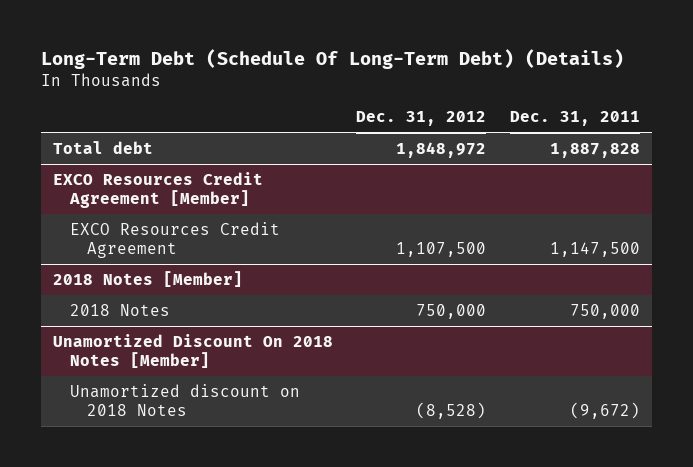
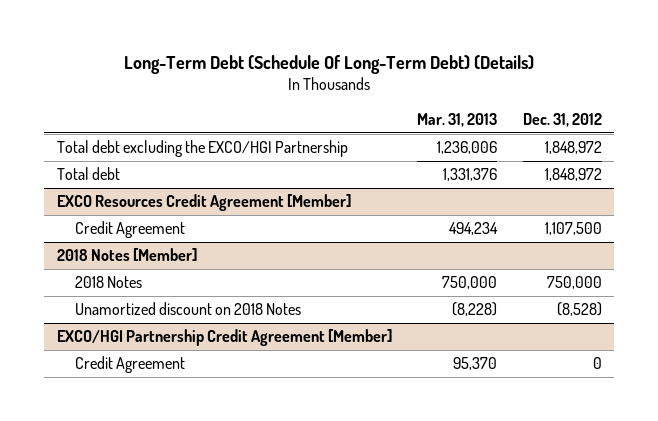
- | Dec. 31, 2012 | Dec. 31, 2011
+ | Mar. 31, 2013 | Dec. 31, 2012
+ Total debt excluding the EXCO/HGI Partnership | 1,236,006 | 1,848,972
@ EXCO Resources Credit Agreement [Member]
- EXCO Resources Credit Agreement | 1,107,500 | 1,147,500
+ Credit Agreement | 494,234 | 1,107,500
- Unamortized Discount On 2018 Notes [Member]
+ EXCO/HGI Partnership Credit Agreement [Member]
+ Credit Agreement | 95,370 | 0

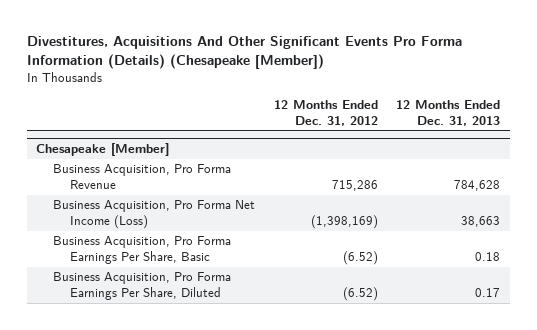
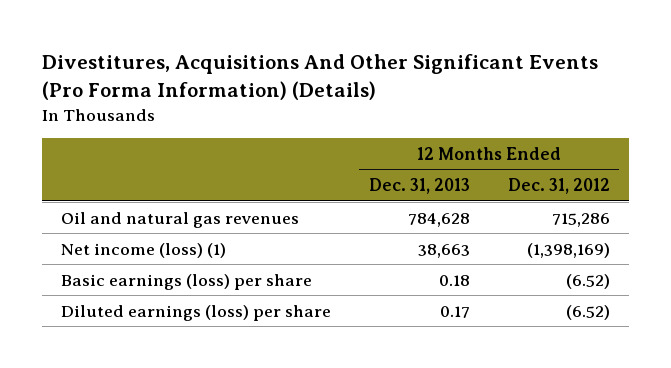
- Divestitures, Acquisitions And Other Significant Events Pro Forma Information (Details) (Chesapeake [Member])
+ Divestitures, Acquisitions And Other Significant Events (Pro Forma Information) (Details)
- | 12 Months Ended Dec. 31, 2012 | 12 Months Ended Dec. 31, 2013
+ | 12 Months Ended Dec. 31, 2013 | 12 Months Ended Dec. 31, 2012
- Chesapeake [Member]
- Business Acquisition, Pro Forma Revenue | 715,286 | 784,628
- Business Acquisition, Pro Forma Net Income (Loss) | (1,398,169) | 38,663
- Business Acquisition, Pro Forma Earnings Per Share, Basic | (6.52) | 0.18
- Business Acquisition, Pro Forma Earnings Per Share, Diluted | (6.52) | 0.17
+ Oil and natural gas revenues | 784,628 | 715,286
+ Net income (loss) (1) | 38,663 | (1,398,169)
+ Basic earnings (loss) per share | 0.18 | (6.52)
+ Diluted earnings (loss) per share | 0.17 | (6.52)

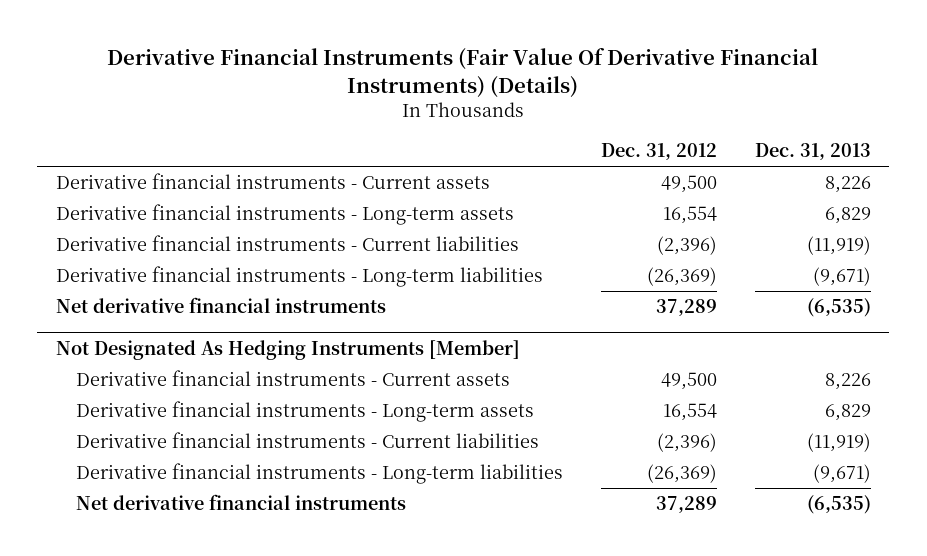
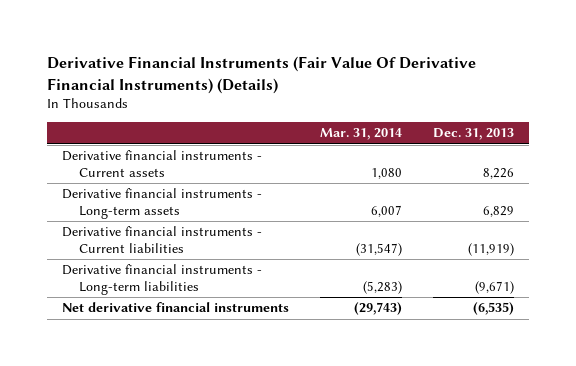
- | Dec. 31, 2012 | Dec. 31, 2013
+ | Mar. 31, 2014 | Dec. 31, 2013
- Not Designated As Hedging Instruments [Member]
- Derivative financial instruments - Current assets | 49,500 | 8,226
- Derivative financial instruments - Long-term assets | 16,554 | 6,829
- Derivative financial instruments - Current liabilities | (2,396) | (11,919)
- Derivative financial instruments - Long-term liabilities | (26,369) | (9,671)
- Net derivative financial instruments | 37,289 | (6,535)

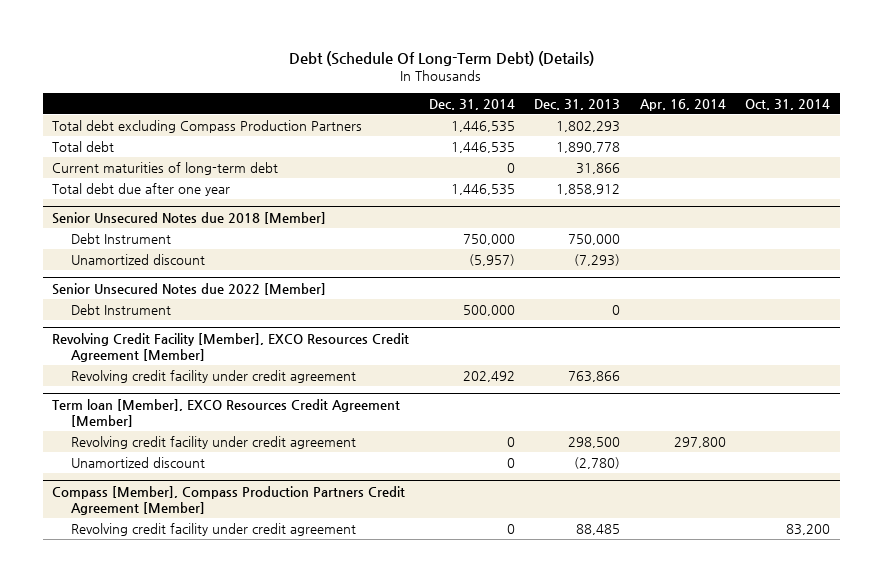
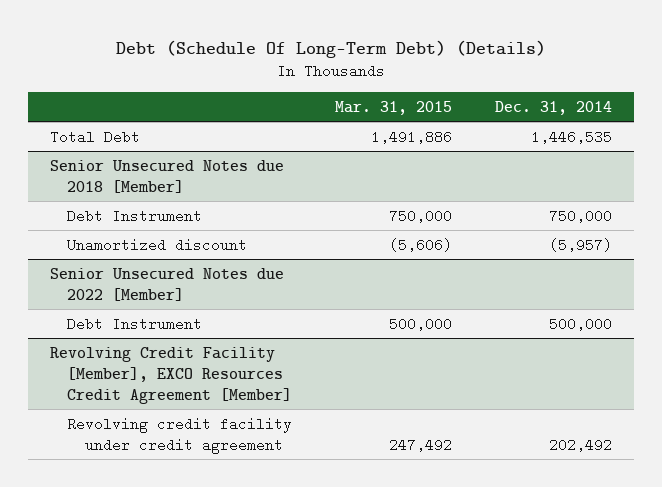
- | Dec. 31, 2014 | Dec. 31, 2013 | Apr. 16, 2014 | Oct. 31, 2014
+ | Mar. 31, 2015 | Dec. 31, 2014
- Total debt excluding Compass Production Partners | 1,446,535 | 1,802,293 | |
- Total debt | 1,446,535 | 1,890,778 | |
- Current maturities of long-term debt | 0 | 31,866 | |
- Total debt due after one year | 1,446,535 | 1,858,912 | |
+ Total Debt | 1,491,886 | 1,446,535
- Term loan [Member], EXCO Resources Credit Agreement [Member]
- Revolving credit facility under credit agreement | 0 | 298,500 | 297,800 |
- Unamortized discount | 0 | (2,780) | |
- Compass [Member], Compass Production Partners Credit Agreement [Member]
- Revolving credit facility under credit agreement | 0 | 88,485 | | 83,200

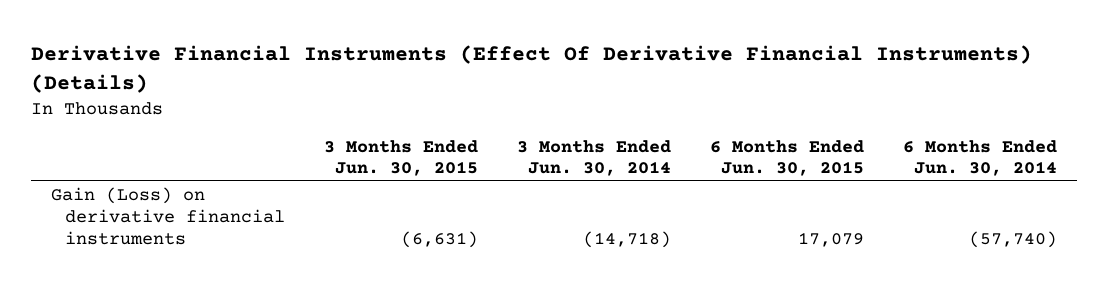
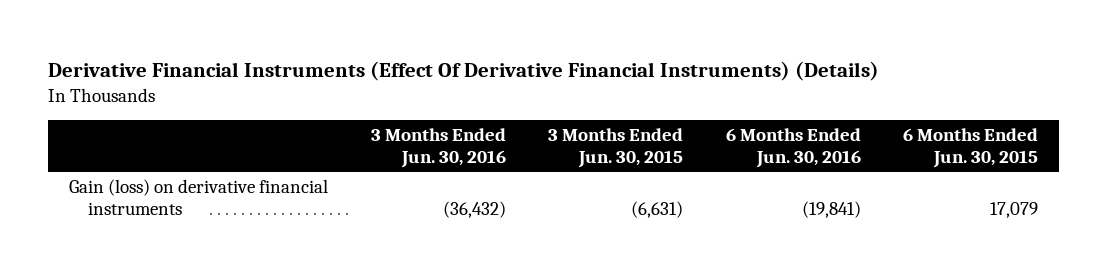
- | 3 Months Ended Jun. 30, 2015 | 3 Months Ended Jun. 30, 2014 | 6 Months Ended Jun. 30, 2015 | 6 Months Ended Jun. 30, 2014
+ | 3 Months Ended Jun. 30, 2016 | 3 Months Ended Jun. 30, 2015 | 6 Months Ended Jun. 30, 2016 | 6 Months Ended Jun. 30, 2015
- Gain (Loss) on derivative financial instruments | (6,631) | (14,718) | 17,079 | (57,740)
+ Gain (loss) on derivative financial instruments | (36,432) | (6,631) | (19,841) | 17,079

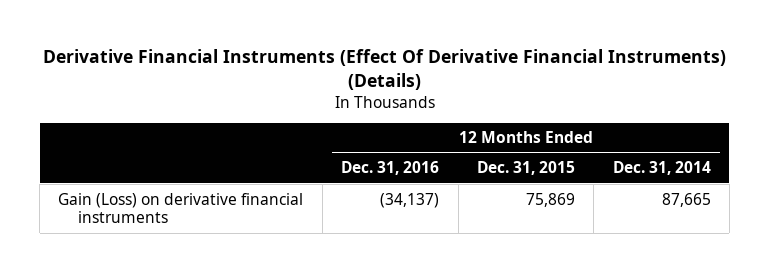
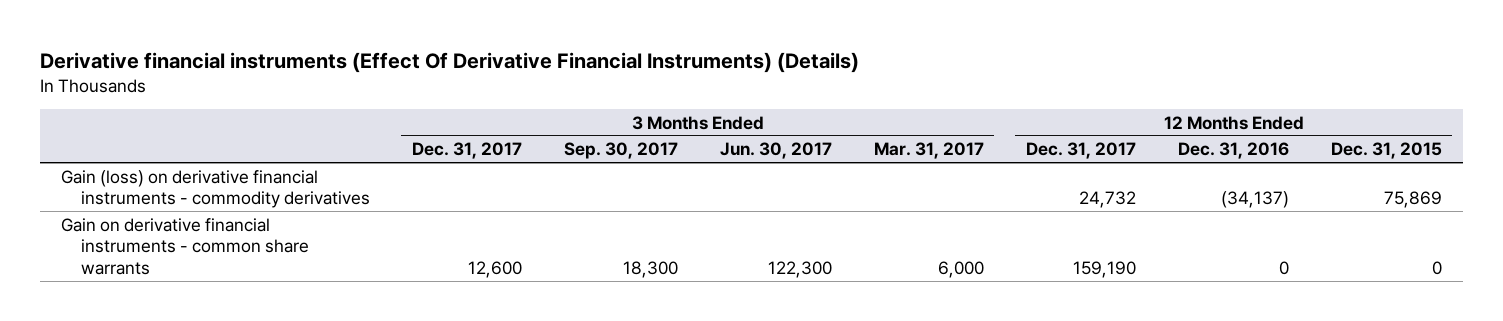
- Derivative Financial Instruments (Effect Of Derivative Financial Instruments) (Details)
+ Derivative financial instruments (Effect Of Derivative Financial Instruments) (Details)
- | 12 Months Ended Dec. 31, 2016 | 12 Months Ended Dec. 31, 2015 | 12 Months Ended Dec. 31, 2014
+ | 3 Months Ended Dec. 31, 2017 | 3 Months Ended Sep. 30, 2017 | 3 Months Ended Jun. 30, 2017 | 3 Months Ended Mar. 31, 2017 | 12 Months Ended Dec. 31, 2017 | 12 Months Ended Dec. 31, 2016 | 12 Months Ended Dec. 31, 2015
- Gain (Loss) on derivative financial instruments | (34,137) | 75,869 | 87,665
+ Gain (loss) on derivative financial instruments - commodity derivatives | | | | | 24,732 | (34,137) | 75,869
+ Gain on derivative financial instruments - common share warrants | 12,600 | 18,300 | 122,300 | 6,000 | 159,190 | 0 | 0

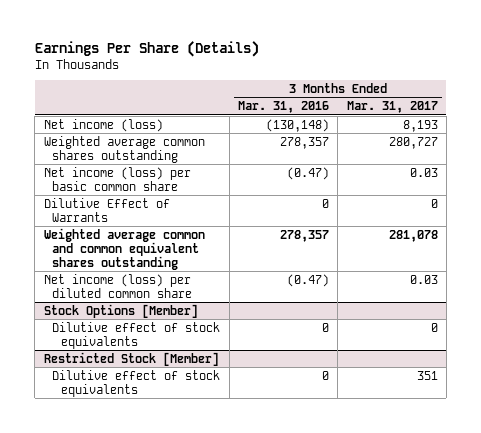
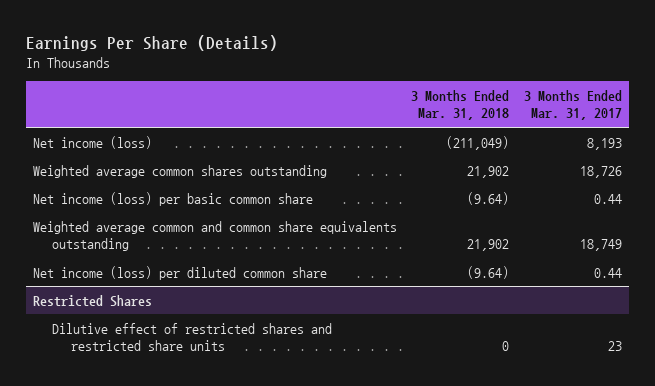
- | 3 Months Ended Mar. 31, 2016 | 3 Months Ended Mar. 31, 2017
+ | 3 Months Ended Mar. 31, 2018 | 3 Months Ended Mar. 31, 2017
- Weighted average common shares outstanding | 278,357 | 280,727
- Net income (loss) per basic common share | (0.47) | 0.03
- Dilutive Effect of Warrants | 0 | 0
- Weighted average common and common equivalent shares outstanding | 278,357 | 281,078
- Net income (loss) per diluted common share | (0.47) | 0.03
- Stock Options [Member]
- Dilutive effect of stock equivalents | 0 | 0
- Restricted Stock [Member]
- Dilutive effect of stock equivalents | 0 | 351
+ Weighted average common shares outstanding | 21,902 | 18,726
+ Net income (loss) per basic common share | (9.64) | 0.44
+ Weighted average common and common share equivalents outstanding | 21,902 | 18,749
+ Net income (loss) per diluted common share | (9.64) | 0.44
+ Restricted Shares
+ Dilutive effect of restricted shares and restricted share units | 0 | 23

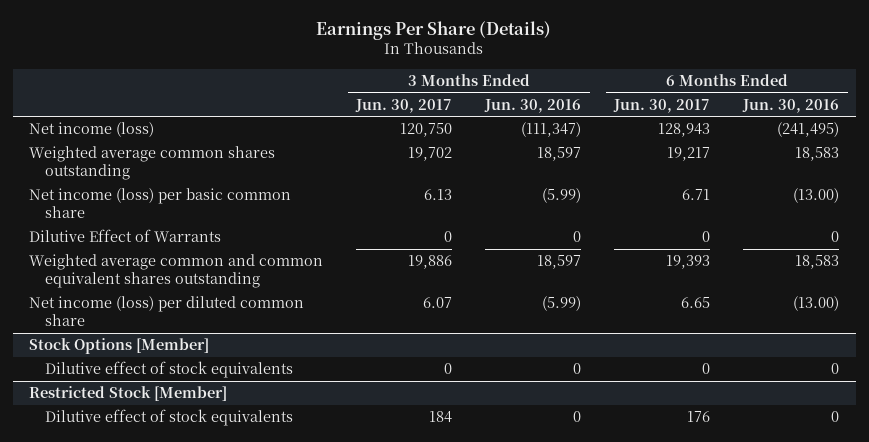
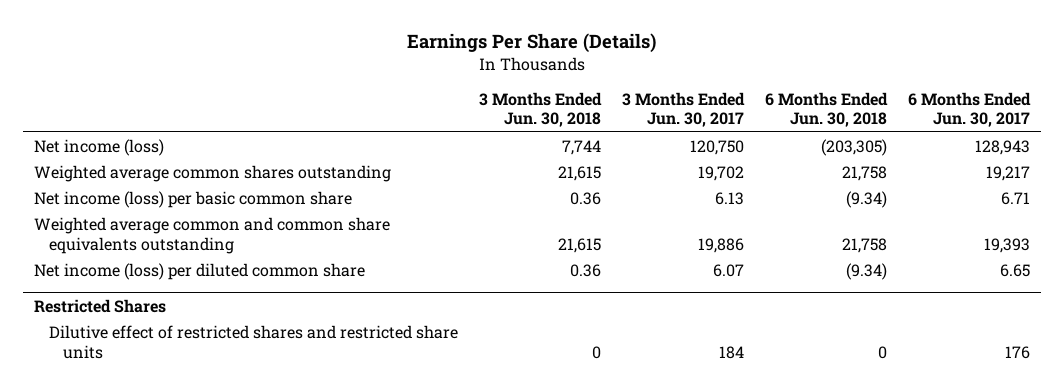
- | 3 Months Ended Jun. 30, 2017 | 3 Months Ended Jun. 30, 2016 | 6 Months Ended Jun. 30, 2017 | 6 Months Ended Jun. 30, 2016
+ | 3 Months Ended Jun. 30, 2018 | 3 Months Ended Jun. 30, 2017 | 6 Months Ended Jun. 30, 2018 | 6 Months Ended Jun. 30, 2017
- Dilutive Effect of Warrants | 0 | 0 | 0 | 0
- Weighted average common and common equivalent shares outstanding | 19,886 | 18,597 | 19,393 | 18,583
+ Weighted average common and common share equivalents outstanding | 21,615 | 19,886 | 21,758 | 19,393
- Stock Options [Member]
- Dilutive effect of stock equivalents | 0 | 0 | 0 | 0
- Restricted Stock [Member]
- Dilutive effect of stock equivalents | 184 | 0 | 176 | 0
+ Restricted Shares
+ Dilutive effect of restricted shares and restricted share units | 0 | 184 | 0 | 176

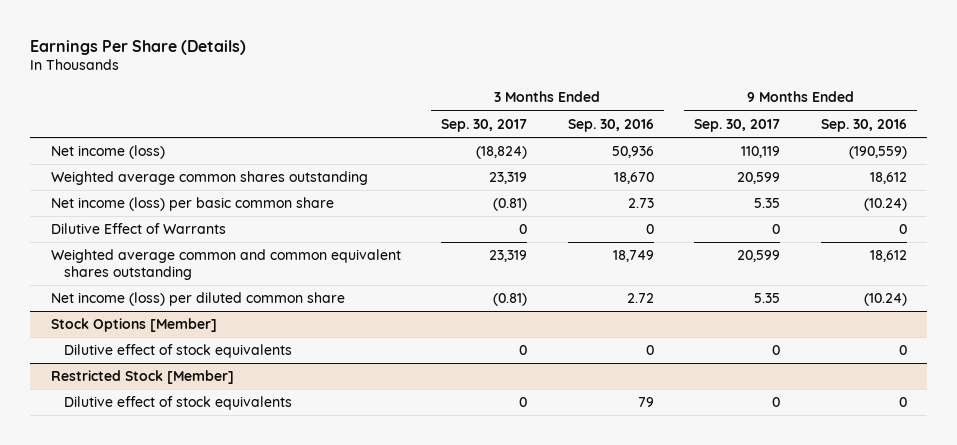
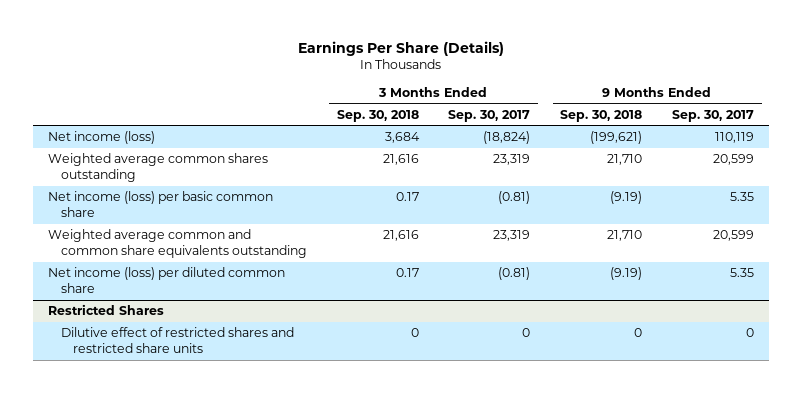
- | 3 Months Ended Sep. 30, 2017 | 3 Months Ended Sep. 30, 2016 | 9 Months Ended Sep. 30, 2017 | 9 Months Ended Sep. 30, 2016
+ | 3 Months Ended Sep. 30, 2018 | 3 Months Ended Sep. 30, 2017 | 9 Months Ended Sep. 30, 2018 | 9 Months Ended Sep. 30, 2017
- Dilutive Effect of Warrants | 0 | 0 | 0 | 0
- Weighted average common and common equivalent shares outstanding | 23,319 | 18,749 | 20,599 | 18,612
+ Weighted average common and common share equivalents outstanding | 21,616 | 23,319 | 21,710 | 20,599
- Stock Options [Member]
- Dilutive effect of stock equivalents | 0 | 0 | 0 | 0
- Restricted Stock [Member]
- Dilutive effect of stock equivalents | 0 | 79 | 0 | 0
+ Restricted Shares
+ Dilutive effect of restricted shares and restricted share units | 0 | 0 | 0 | 0

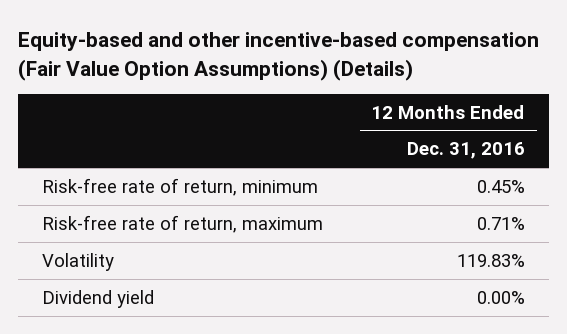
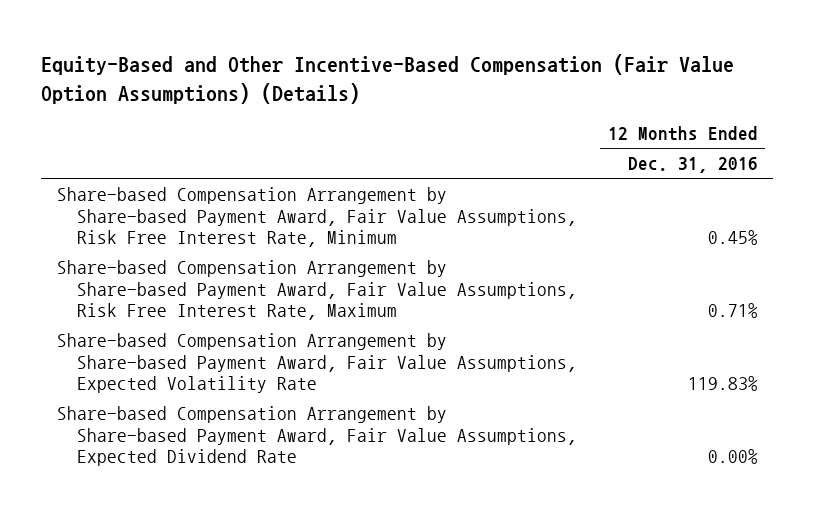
- Equity-based and other incentive-based compensation (Fair Value Option Assumptions) (Details)
+ Equity-Based and Other Incentive-Based Compensation (Fair Value Option Assumptions) (Details)
- Risk-free rate of return, minimum | 0.45%
- Risk-free rate of return, maximum | 0.71%
- Volatility | 119.83%
- Dividend yield | 0.00%
+ Share-based Compensation Arrangement by Share-based Payment Award, Fair Value Assumptions, Risk Free Interest Rate, Minimum | 0.45%
+ Share-based Compensation Arrangement by Share-based Payment Award, Fair Value Assumptions, Risk Free Interest Rate, Maximum | 0.71%
+ Share-based Compensation Arrangement by Share-based Payment Award, Fair Value Assumptions, Expected Volatility Rate | 119.83%
+ Share-based Compensation Arrangement by Share-based Payment Award, Fair Value Assumptions, Expected Dividend Rate | 0.00%

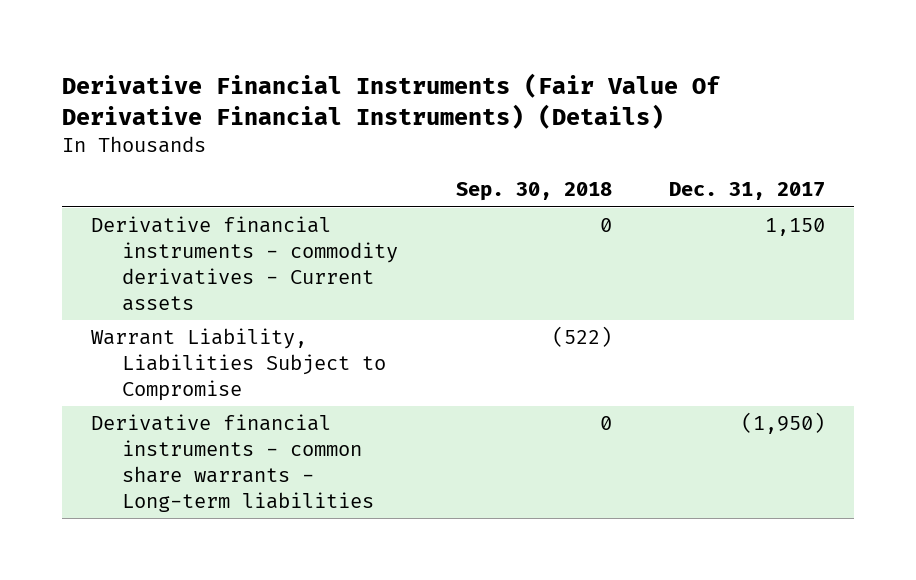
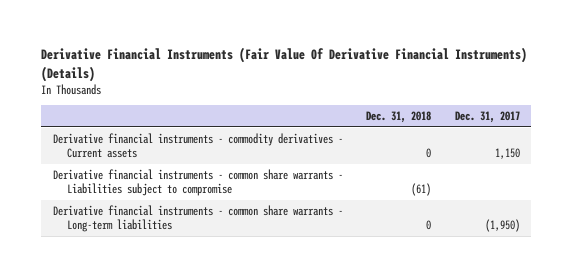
- | Sep. 30, 2018 | Dec. 31, 2017
+ | Dec. 31, 2018 | Dec. 31, 2017
- Warrant Liability, Liabilities Subject to Compromise | (522) |
+ Derivative financial instruments - common share warrants - Liabilities subject to compromise | (61) |

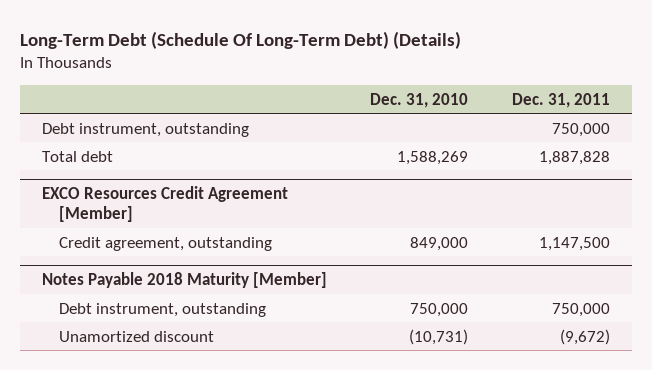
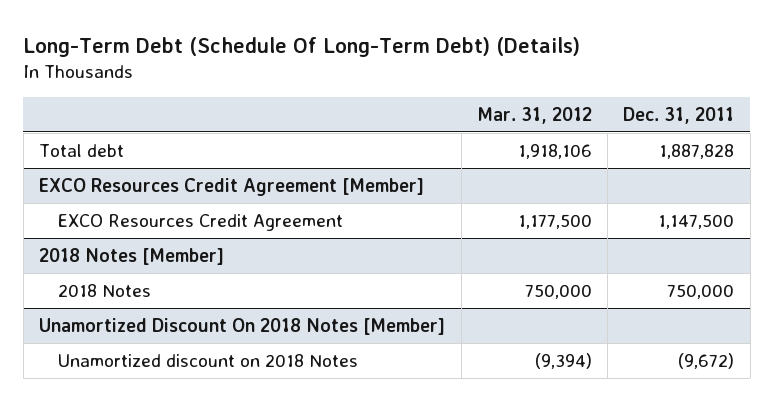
- | Dec. 31, 2010 | Dec. 31, 2011
+ | Mar. 31, 2012 | Dec. 31, 2011
- Debt instrument, outstanding | | 750,000
@ EXCO Resources Credit Agreement [Member]
- Credit agreement, outstanding | 849,000 | 1,147,500
- Notes Payable 2018 Maturity [Member]
- Debt instrument, outstanding | 750,000 | 750,000
- Unamortized discount | (10,731) | (9,672)
@ EXCO Resources Credit Agreement [Member]
+ EXCO Resources Credit Agreement | 1,177,500 | 1,147,500
+ 2018 Notes [Member]
+ 2018 Notes | 750,000 | 750,000
+ Unamortized Discount On 2018 Notes [Member]
+ Unamortized discount on 2018 Notes | (9,394) | (9,672)

